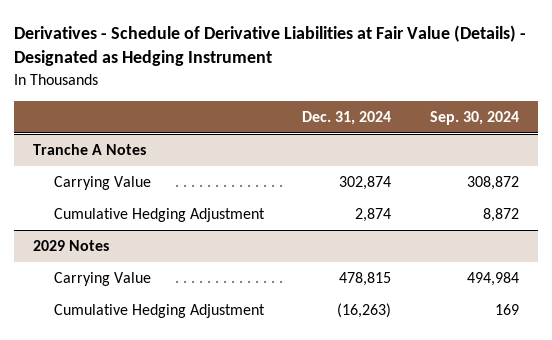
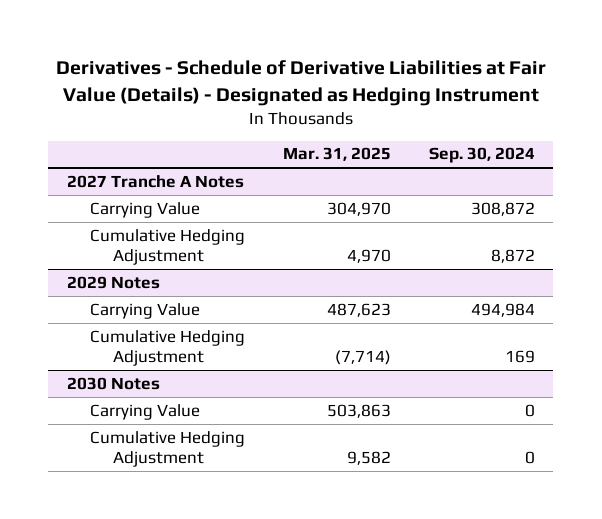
- | Dec. 31, 2024 | Sep. 30, 2024
+ | Mar. 31, 2025 | Sep. 30, 2024
- Tranche A Notes
+ 2027 Tranche A Notes
+ 2030 Notes
+ Carrying Value | 503,863 | 0
+ Cumulative Hedging Adjustment | 9,582 | 0

